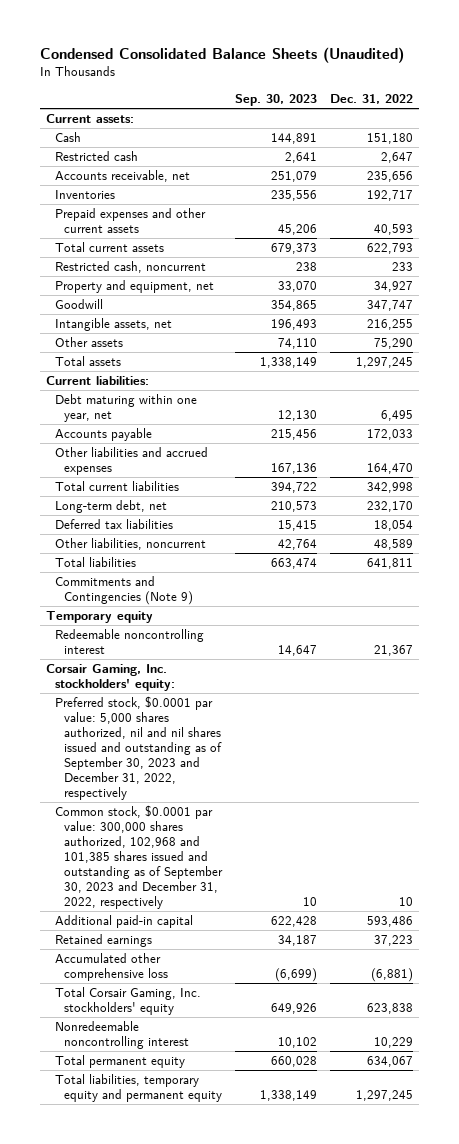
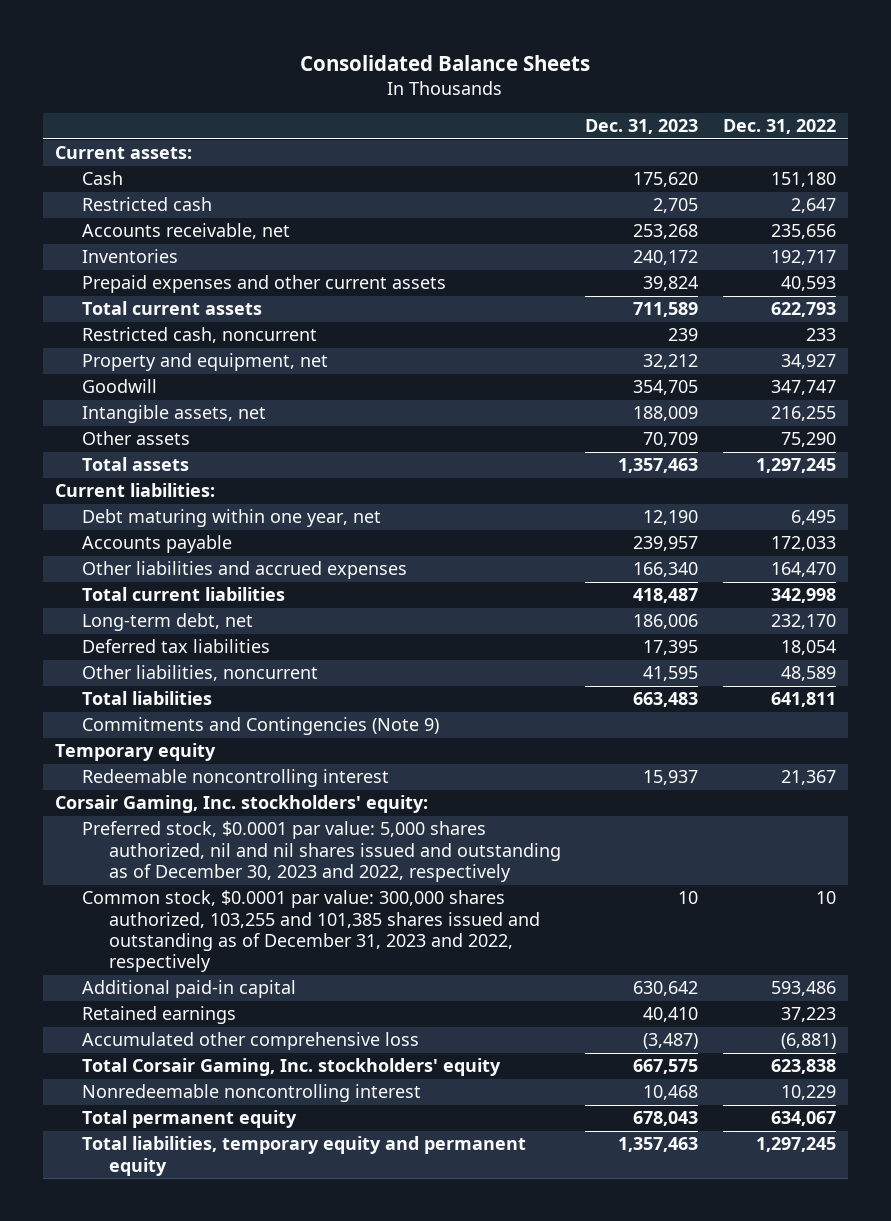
- Condensed Consolidated Balance Sheets (Unaudited)
+ Consolidated Balance Sheets
- | Sep. 30, 2023 | Dec. 31, 2022
+ | Dec. 31, 2023 | Dec. 31, 2022
- Preferred stock, $0.0001 par value: 5,000 shares authorized, nil and nil shares issued and outstanding as of September 30, 2023 and December 31, 2022, respectively
- Common stock, $0.0001 par value: 300,000 shares authorized, 102,968 and 101,385 shares issued and outstanding as of September 30, 2023 and December 31, 2022, respectively | 10 | 10
+ Preferred stock, $0.0001 par value: 5,000 shares authorized, nil and nil shares issued and outstanding as of December 30, 2023 and 2022, respectively
+ Common stock, $0.0001 par value: 300,000 shares authorized, 103,255 and 101,385 shares issued and outstanding as of December 31, 2023 and 2022, respectively | 10 | 10

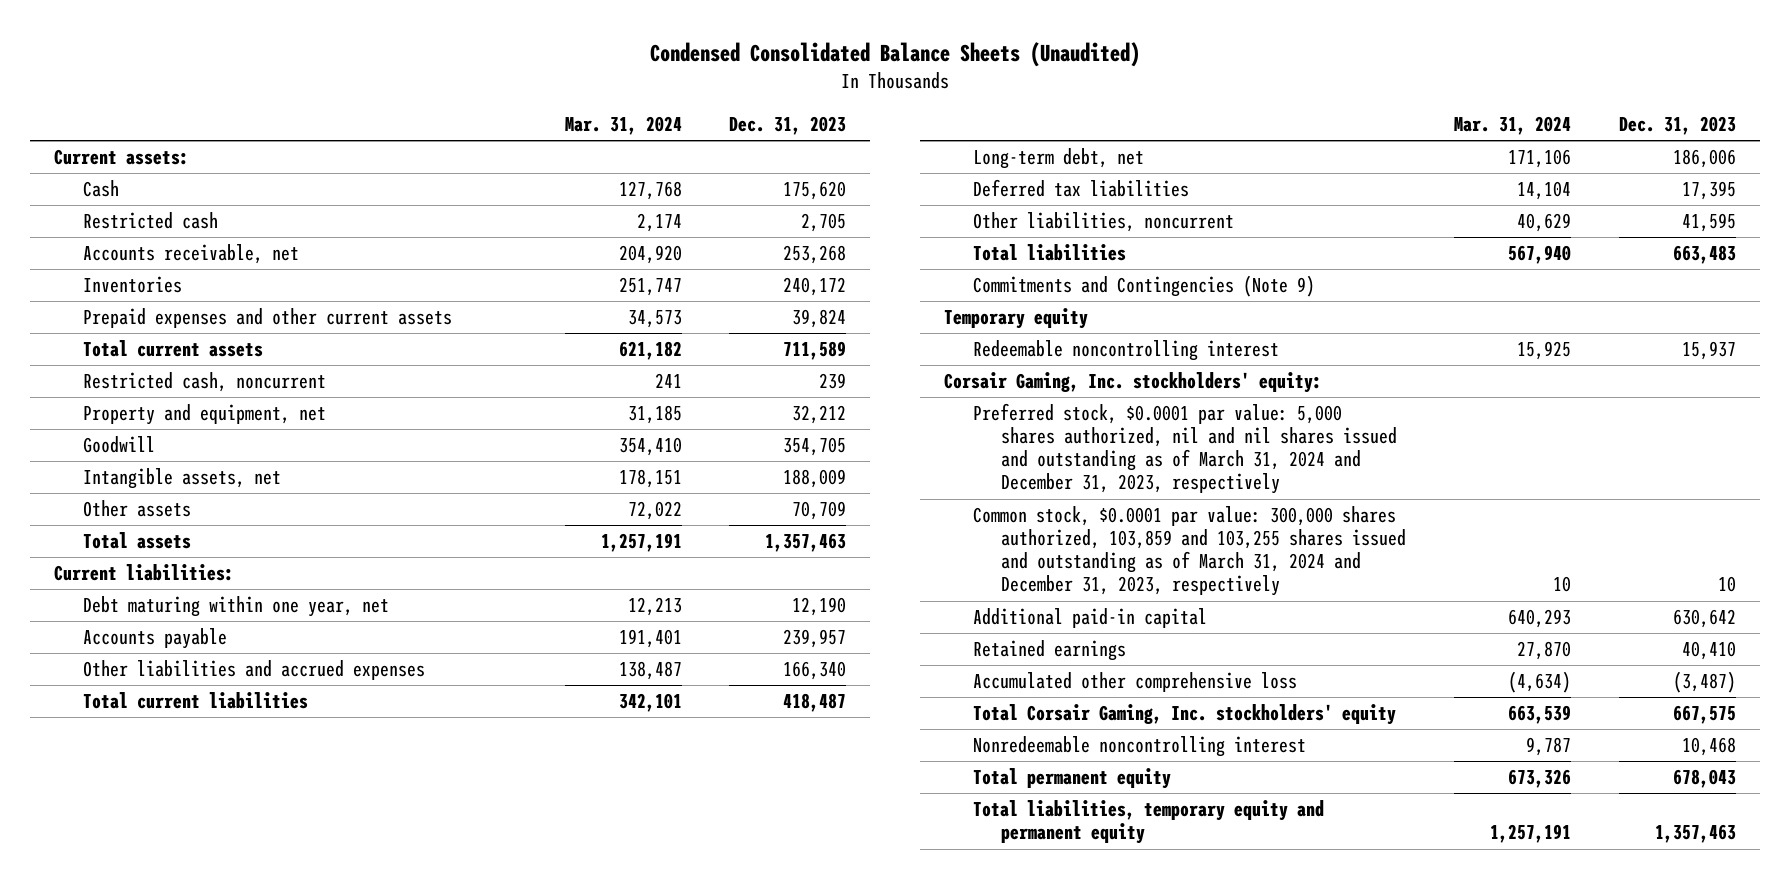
- Consolidated Balance Sheets
+ Condensed Consolidated Balance Sheets (Unaudited)
- | Dec. 31, 2023 | Dec. 31, 2022
+ | Mar. 31, 2024 | Dec. 31, 2023
- Preferred stock, $0.0001 par value: 5,000 shares authorized, nil and nil shares issued and outstanding as of December 30, 2023 and 2022, respectively
- Common stock, $0.0001 par value: 300,000 shares authorized, 103,255 and 101,385 shares issued and outstanding as of December 31, 2023 and 2022, respectively | 10 | 10
+ Preferred stock, $0.0001 par value: 5,000 shares authorized, nil and nil shares issued and outstanding as of March 31, 2024 and December 31, 2023, respectively
+ Common stock, $0.0001 par value: 300,000 shares authorized, 103,859 and 103,255 shares issued and outstanding as of March 31, 2024 and December 31, 2023, respectively | 10 | 10

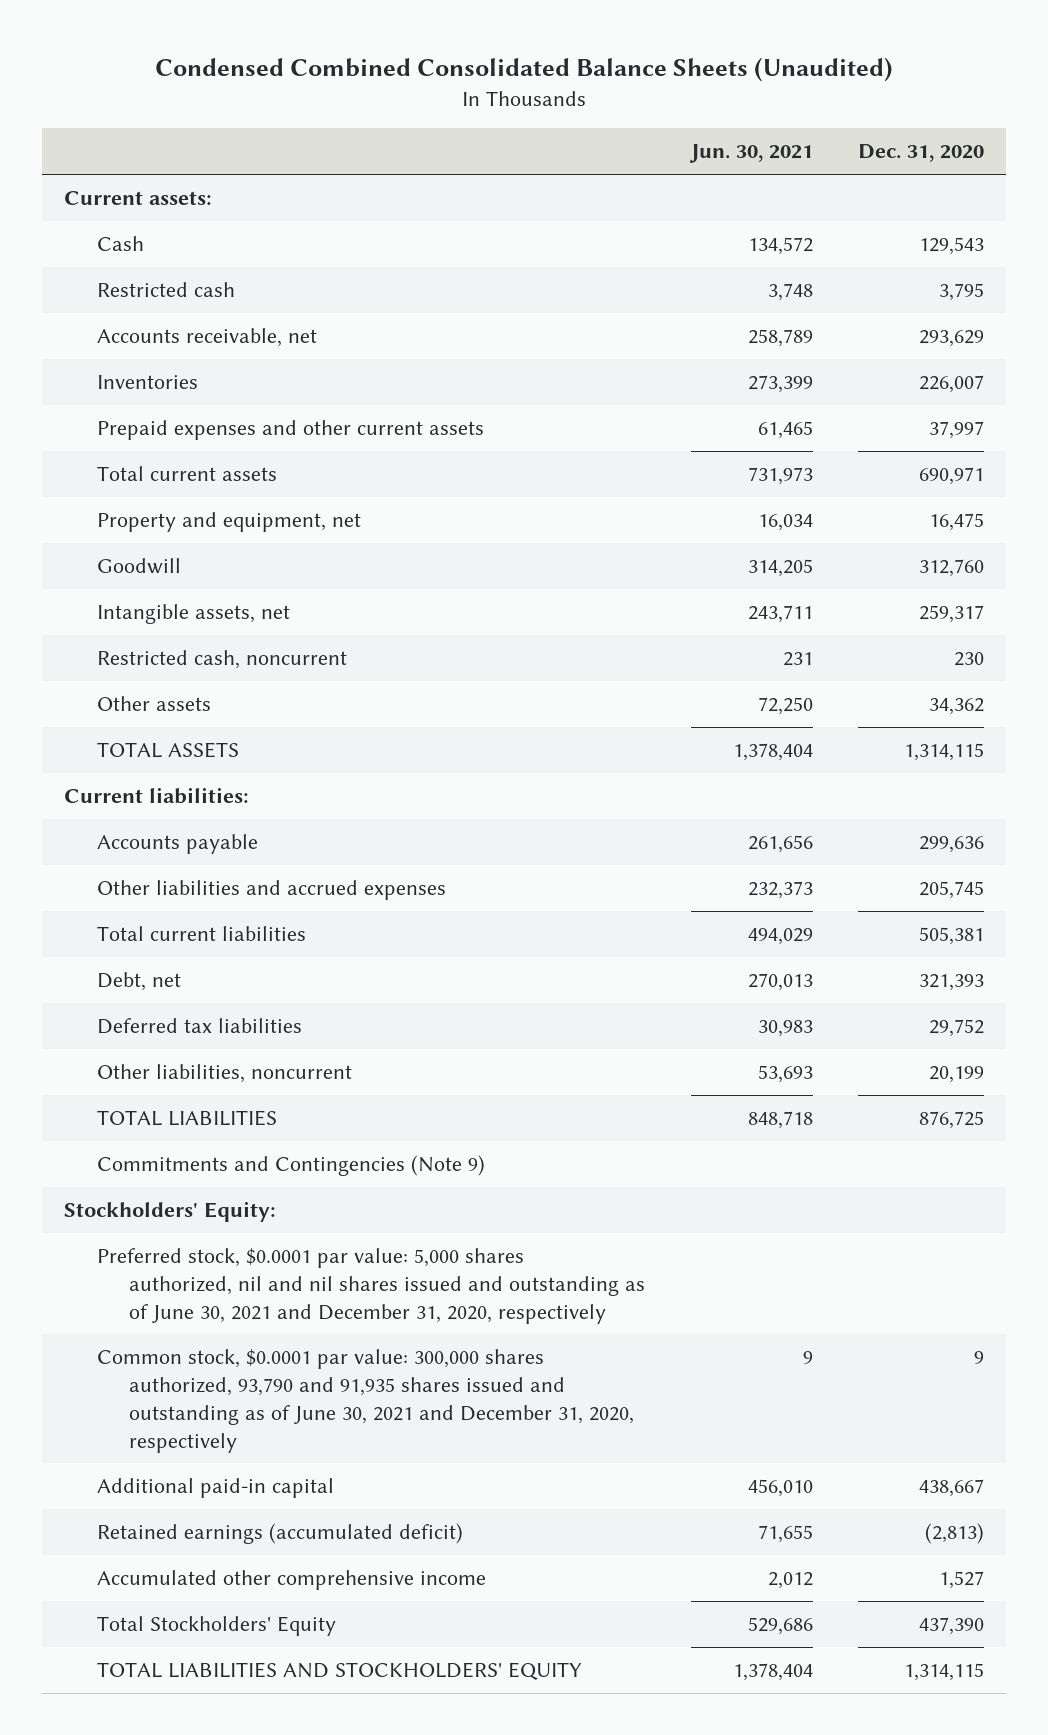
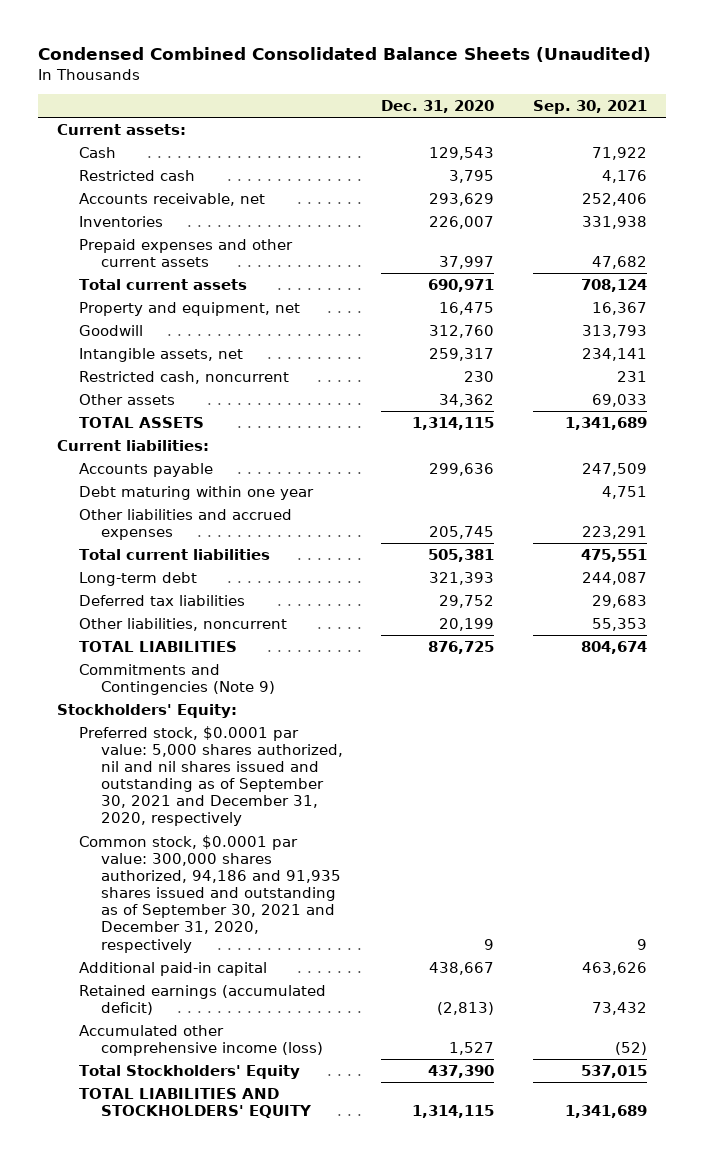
- | Jun. 30, 2021 | Dec. 31, 2020
+ | Dec. 31, 2020 | Sep. 30, 2021
+ Debt maturing within one year | | 4,751
- Debt, net | 270,013 | 321,393
+ Long-term debt | 321,393 | 244,087
- Preferred stock, $0.0001 par value: 5,000 shares authorized, nil and nil shares issued and outstanding as of June 30, 2021 and December 31, 2020, respectively
- Common stock, $0.0001 par value: 300,000 shares authorized, 93,790 and 91,935 shares issued and outstanding as of June 30, 2021 and December 31, 2020, respectively | 9 | 9
+ Preferred stock, $0.0001 par value: 5,000 shares authorized, nil and nil shares issued and outstanding as of September 30, 2021 and December 31, 2020, respectively
+ Common stock, $0.0001 par value: 300,000 shares authorized, 94,186 and 91,935 shares issued and outstanding as of September 30, 2021 and December 31, 2020, respectively | 9 | 9
- Accumulated other comprehensive income | 2,012 | 1,527
+ Accumulated other comprehensive income (loss) | 1,527 | (52)

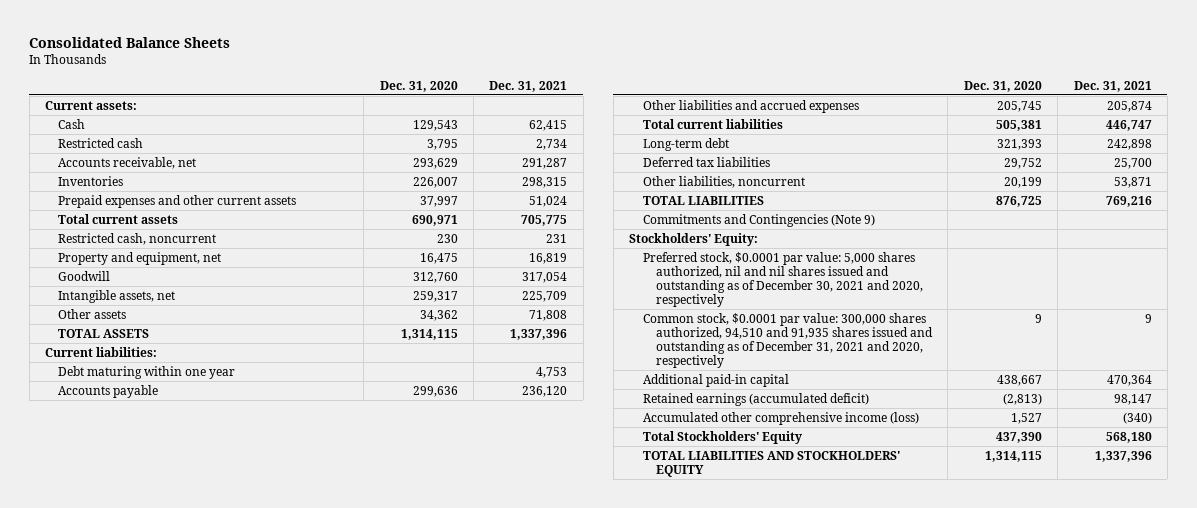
- Condensed Combined Consolidated Balance Sheets (Unaudited)
+ Consolidated Balance Sheets
- | Dec. 31, 2020 | Sep. 30, 2021
+ | Dec. 31, 2020 | Dec. 31, 2021
moved up: Restricted cash, noncurrent | 230 | 231
moved down: Accounts payable | 299,636 | 236,120
- Preferred stock, $0.0001 par value: 5,000 shares authorized, nil and nil shares issued and outstanding as of September 30, 2021 and December 31, 2020, respectively
- Common stock, $0.0001 par value: 300,000 shares authorized, 94,186 and 91,935 shares issued and outstanding as of September 30, 2021 and December 31, 2020, respectively | 9 | 9
+ Preferred stock, $0.0001 par value: 5,000 shares authorized, nil and nil shares issued and outstanding as of December 30, 2021 and 2020, respectively
+ Common stock, $0.0001 par value: 300,000 shares authorized, 94,510 and 91,935 shares issued and outstanding as of December 31, 2021 and 2020, respectively | 9 | 9

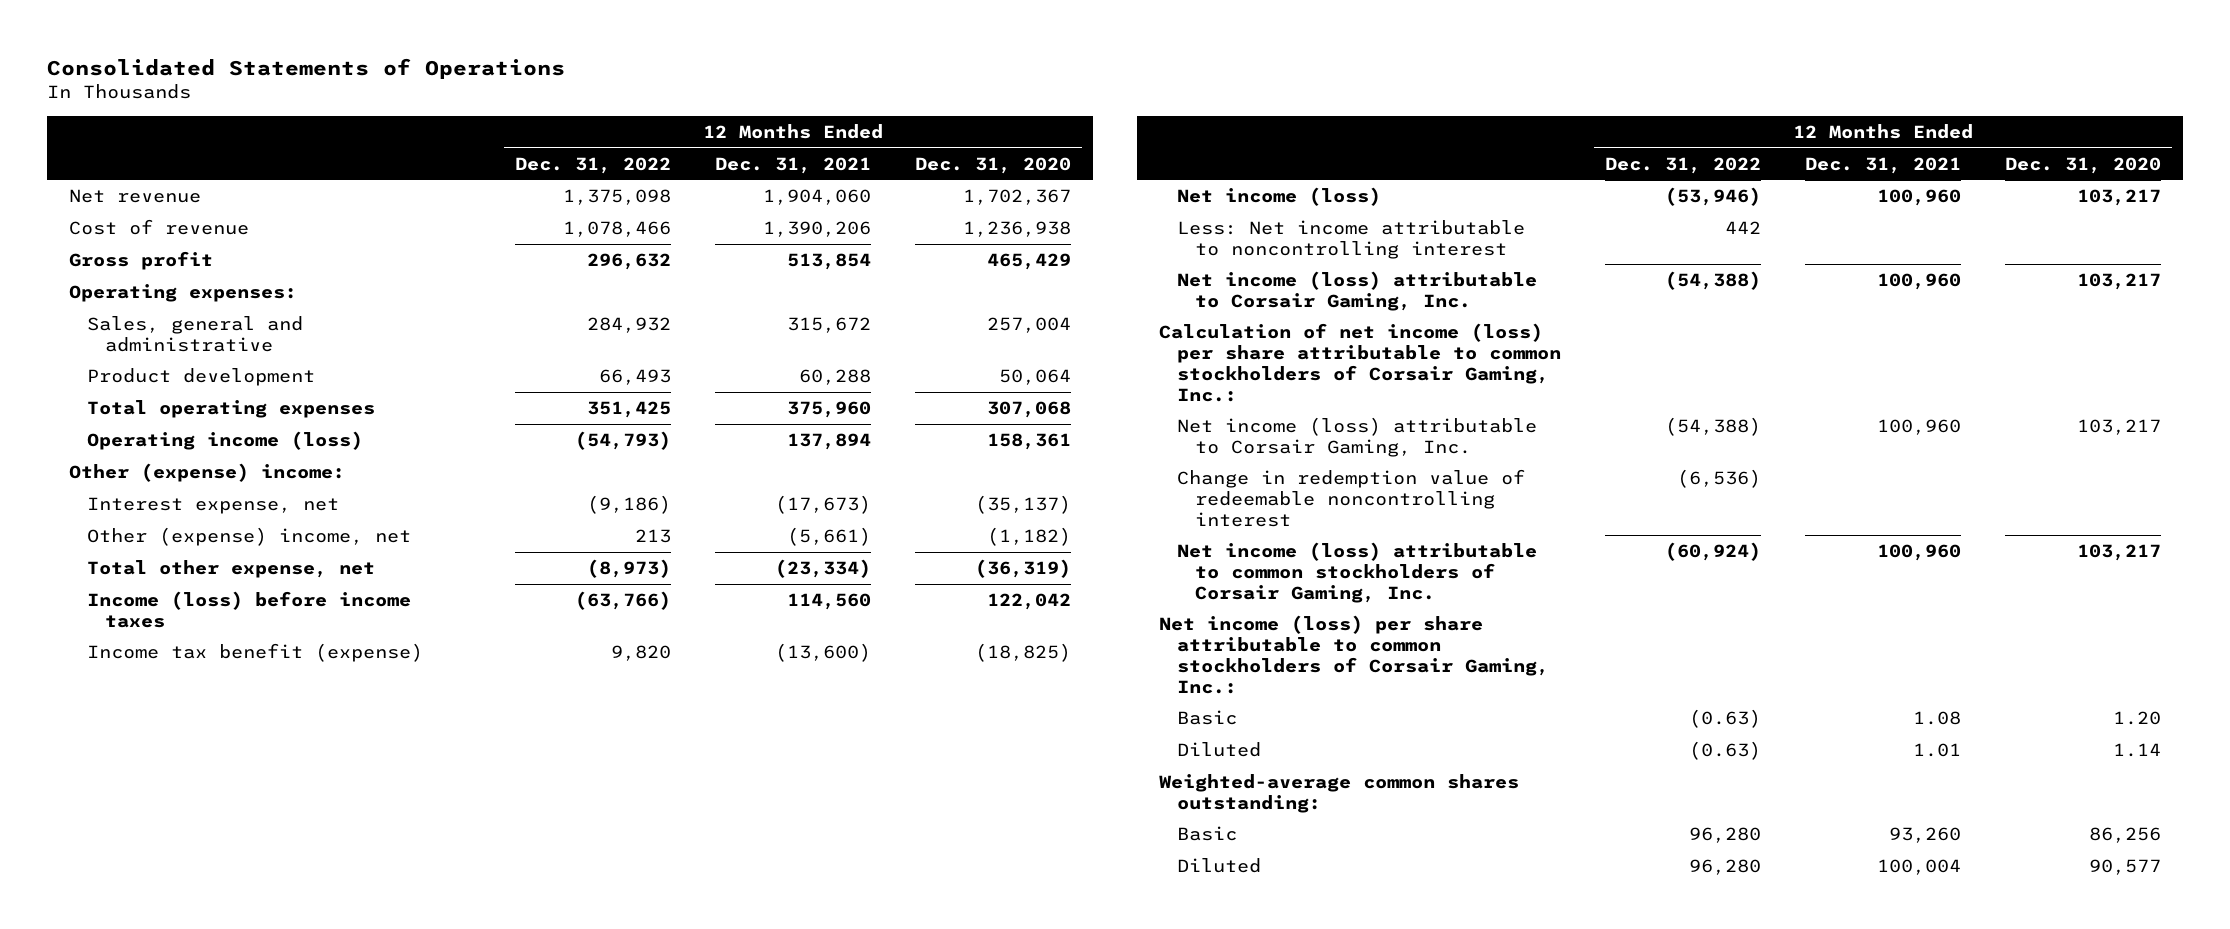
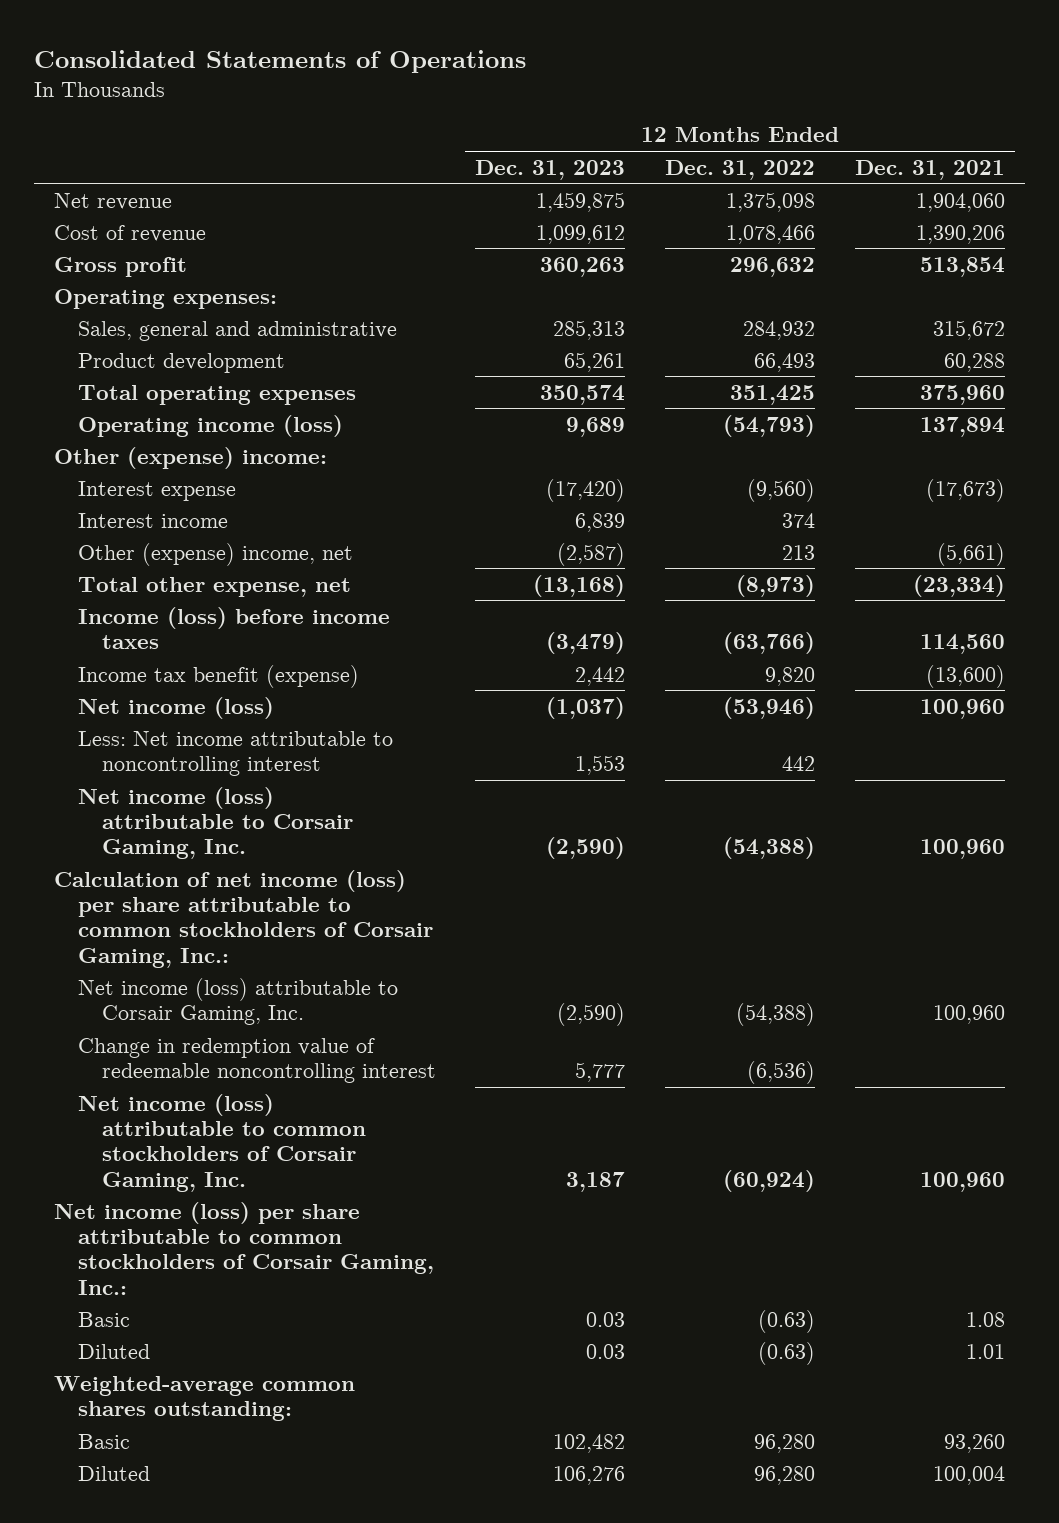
- | 12 Months Ended Dec. 31, 2022 | 12 Months Ended Dec. 31, 2021 | 12 Months Ended Dec. 31, 2020
+ | 12 Months Ended Dec. 31, 2023 | 12 Months Ended Dec. 31, 2022 | 12 Months Ended Dec. 31, 2021
- Interest expense, net | (9,186) | (17,673) | (35,137)
+ Interest expense | (17,420) | (9,560) | (17,673)
+ Interest income | 6,839 | 374 |

